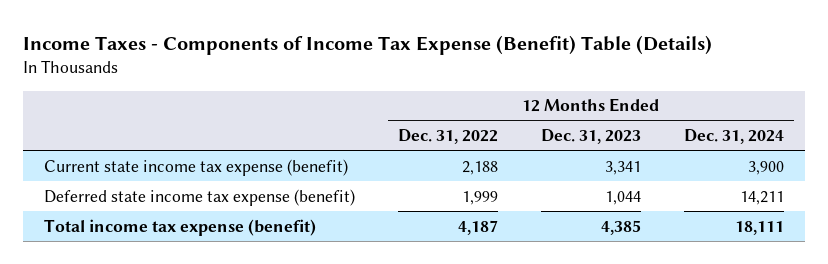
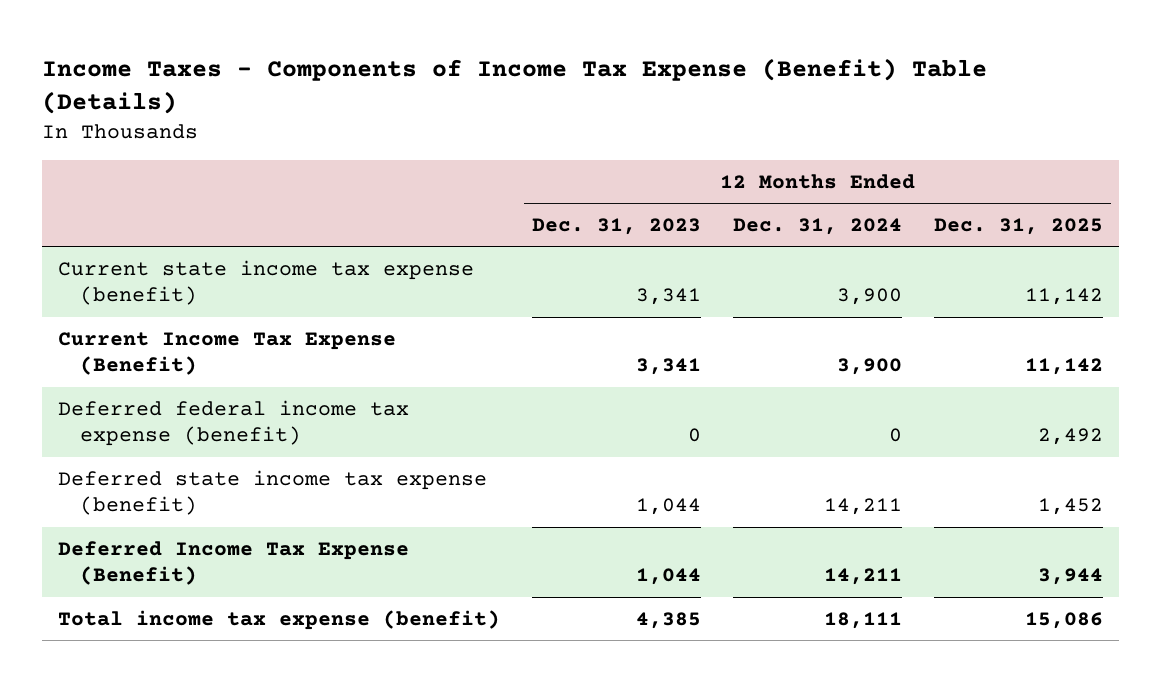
- | 12 Months Ended Dec. 31, 2022 | 12 Months Ended Dec. 31, 2023 | 12 Months Ended Dec. 31, 2024
+ | 12 Months Ended Dec. 31, 2023 | 12 Months Ended Dec. 31, 2024 | 12 Months Ended Dec. 31, 2025
+ Current Income Tax Expense (Benefit) | 3,341 | 3,900 | 11,142
+ Deferred federal income tax expense (benefit) | 0 | 0 | 2,492
+ Deferred Income Tax Expense (Benefit) | 1,044 | 14,211 | 3,944

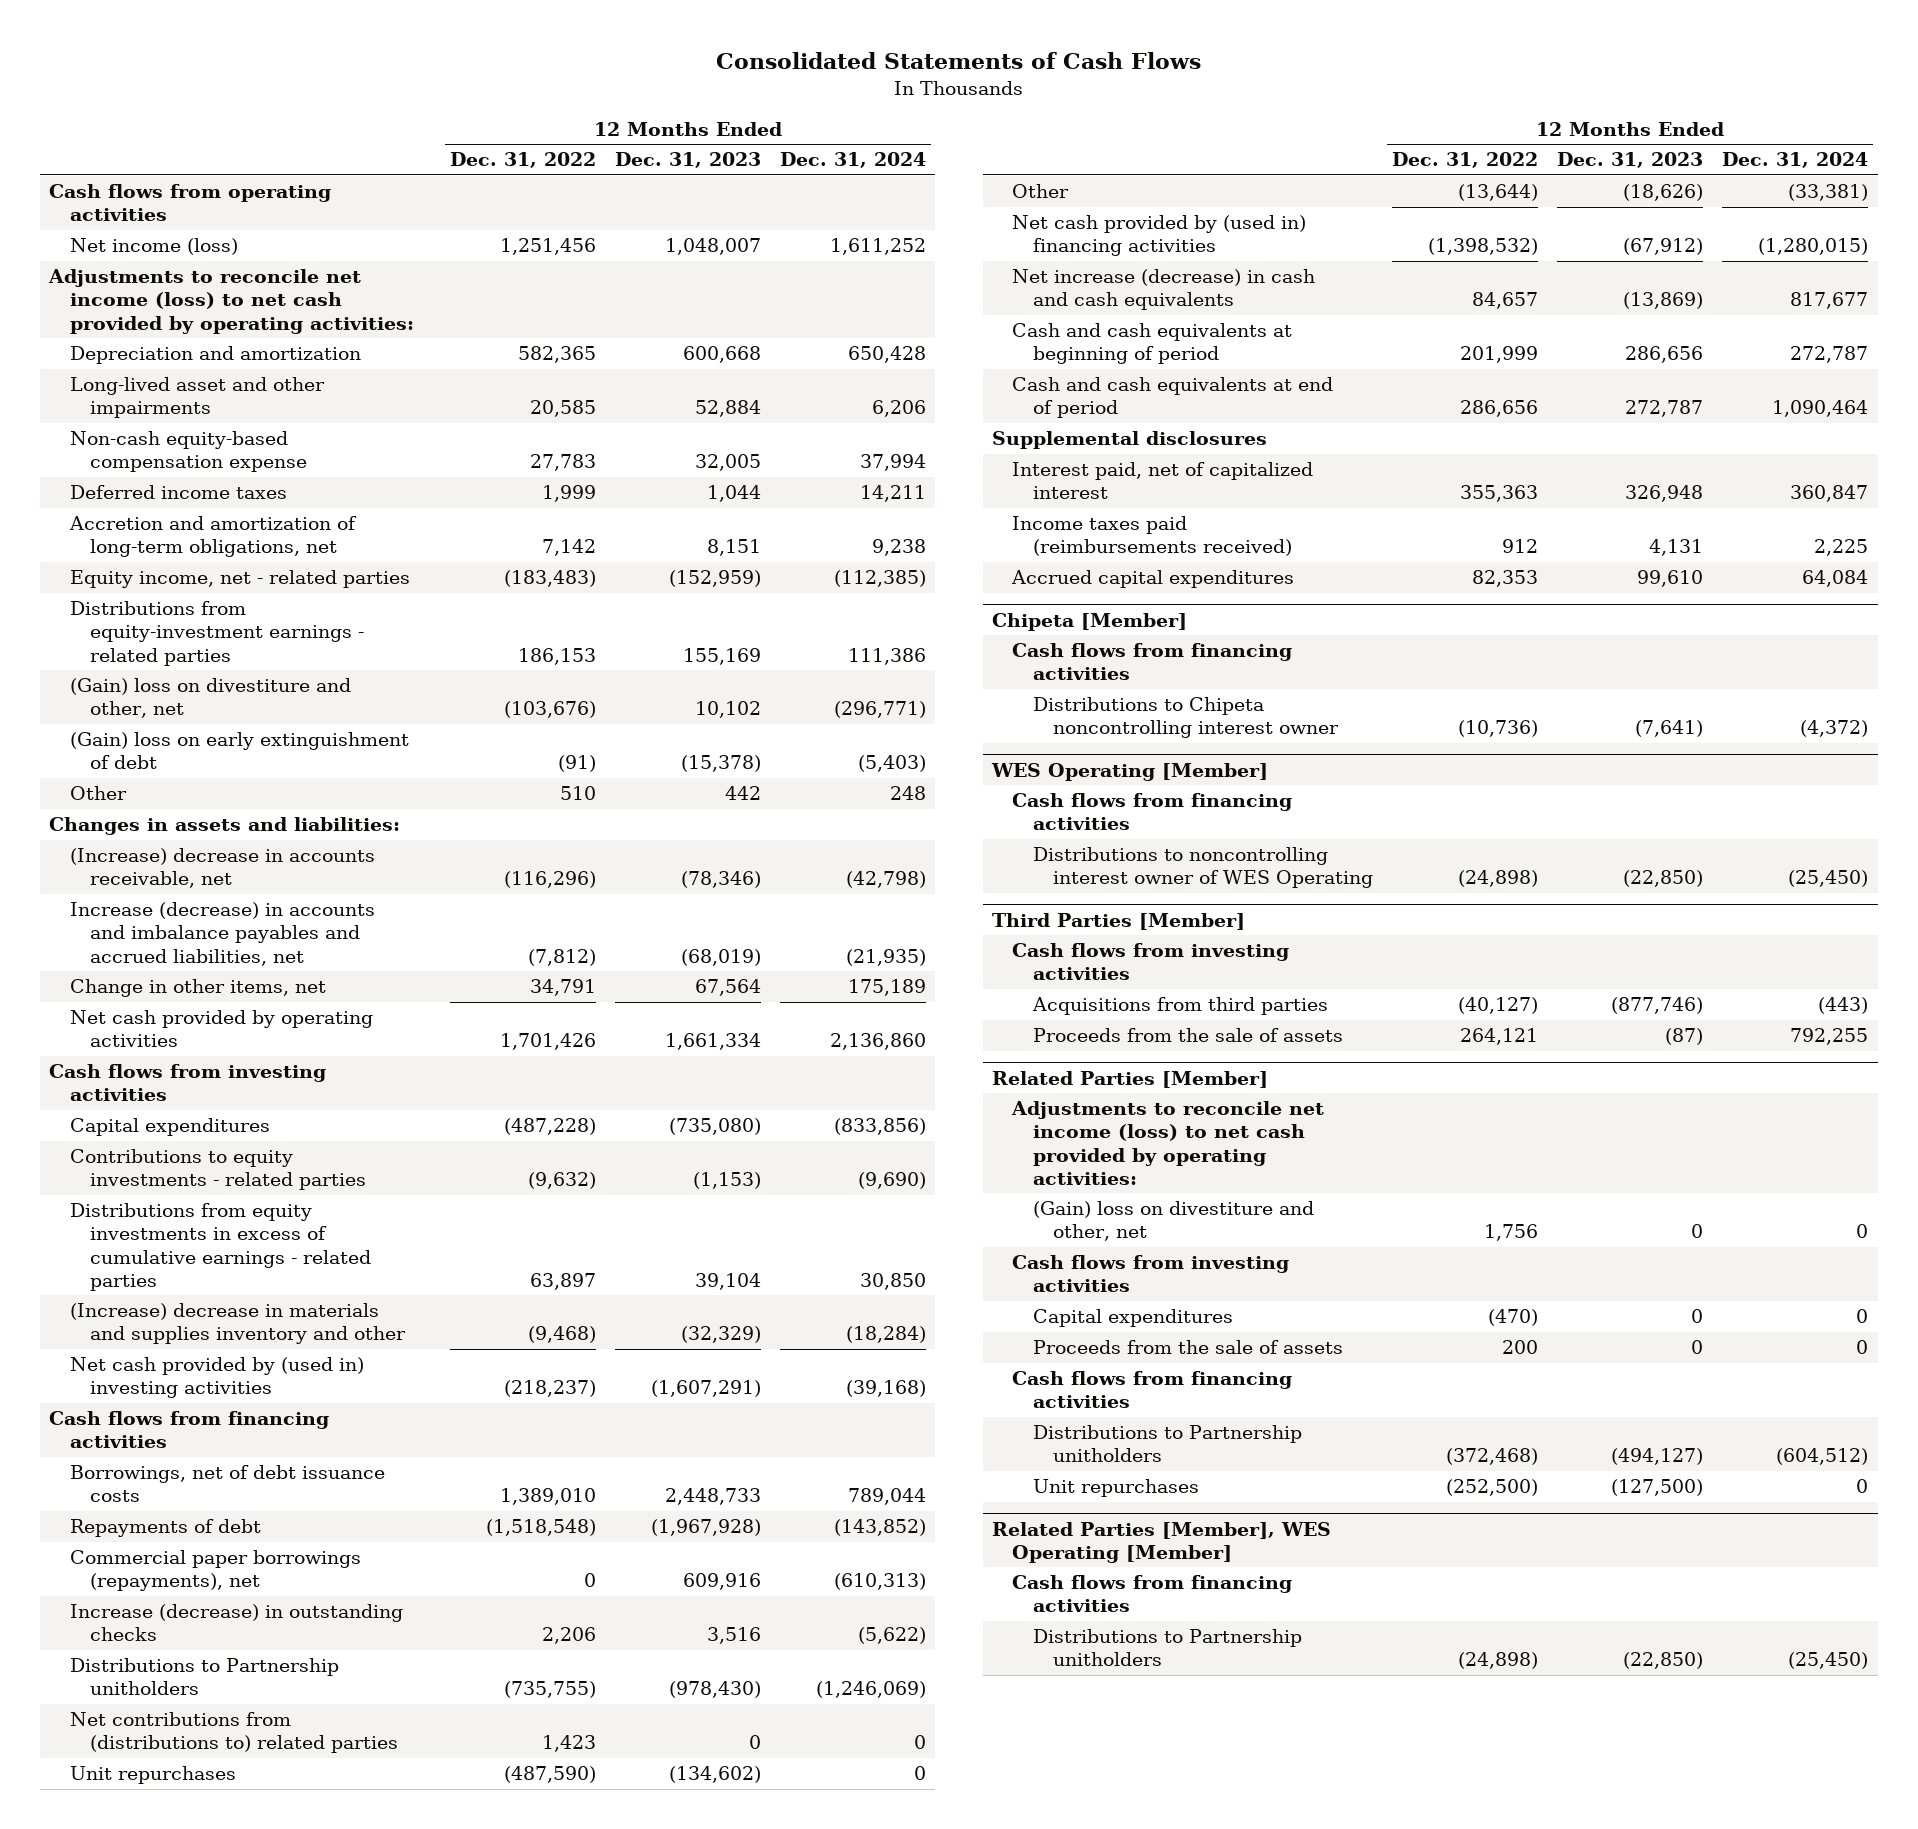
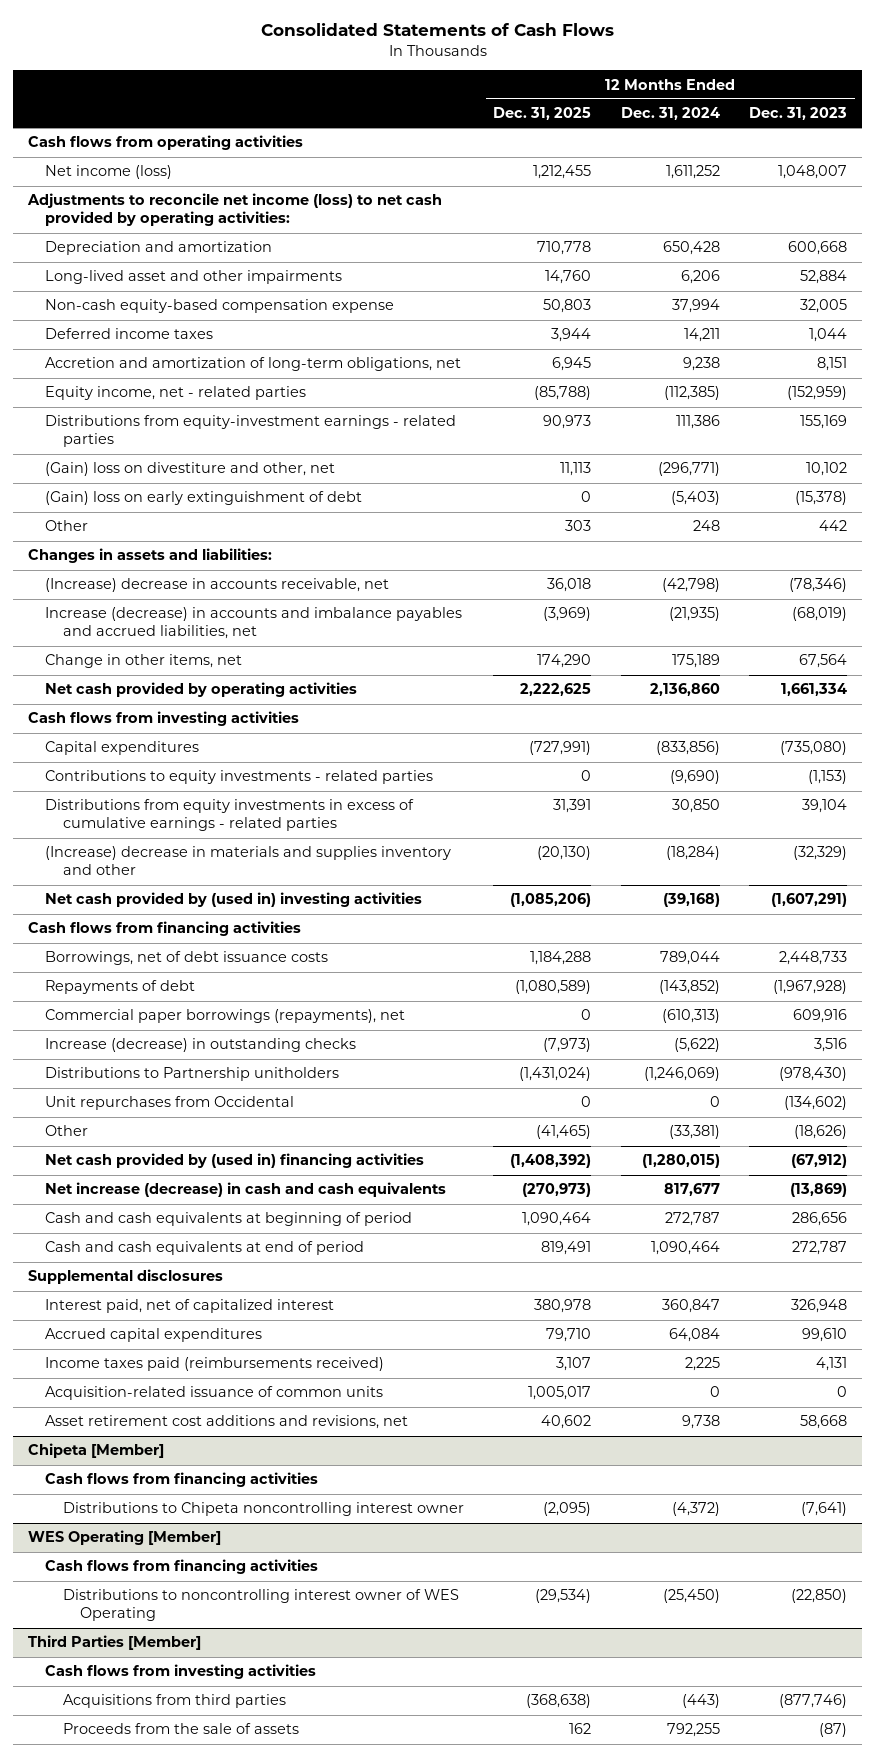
- | 12 Months Ended Dec. 31, 2022 | 12 Months Ended Dec. 31, 2023 | 12 Months Ended Dec. 31, 2024
+ | 12 Months Ended Dec. 31, 2025 | 12 Months Ended Dec. 31, 2024 | 12 Months Ended Dec. 31, 2023
- Net contributions from (distributions to) related parties | 1,423 | 0 | 0
- Unit repurchases | (487,590) | (134,602) | 0
+ Unit repurchases from Occidental | 0 | 0 | (134,602)
moved down: Income taxes paid (reimbursements received) | 3,107 | 2,225 | 4,131
+ Acquisition-related issuance of common units | 1,005,017 | 0 | 0
+ Asset retirement cost additions and revisions, net | 40,602 | 9,738 | 58,668
- Related Parties [Member]
- Adjustments to reconcile net income (loss) to net cash provided by operating activities:
- (Gain) loss on divestiture and other, net | 1,756 | 0 | 0
- Cash flows from investing activities
- Capital expenditures | (470) | 0 | 0
- Proceeds from the sale of assets | 200 | 0 | 0
- Cash flows from financing activities
- Distributions to Partnership unitholders | (372,468) | (494,127) | (604,512)
- Unit repurchases | (252,500) | (127,500) | 0
- Related Parties [Member], WES Operating [Member]
- Cash flows from financing activities
- Distributions to Partnership unitholders | (24,898) | (22,850) | (25,450)

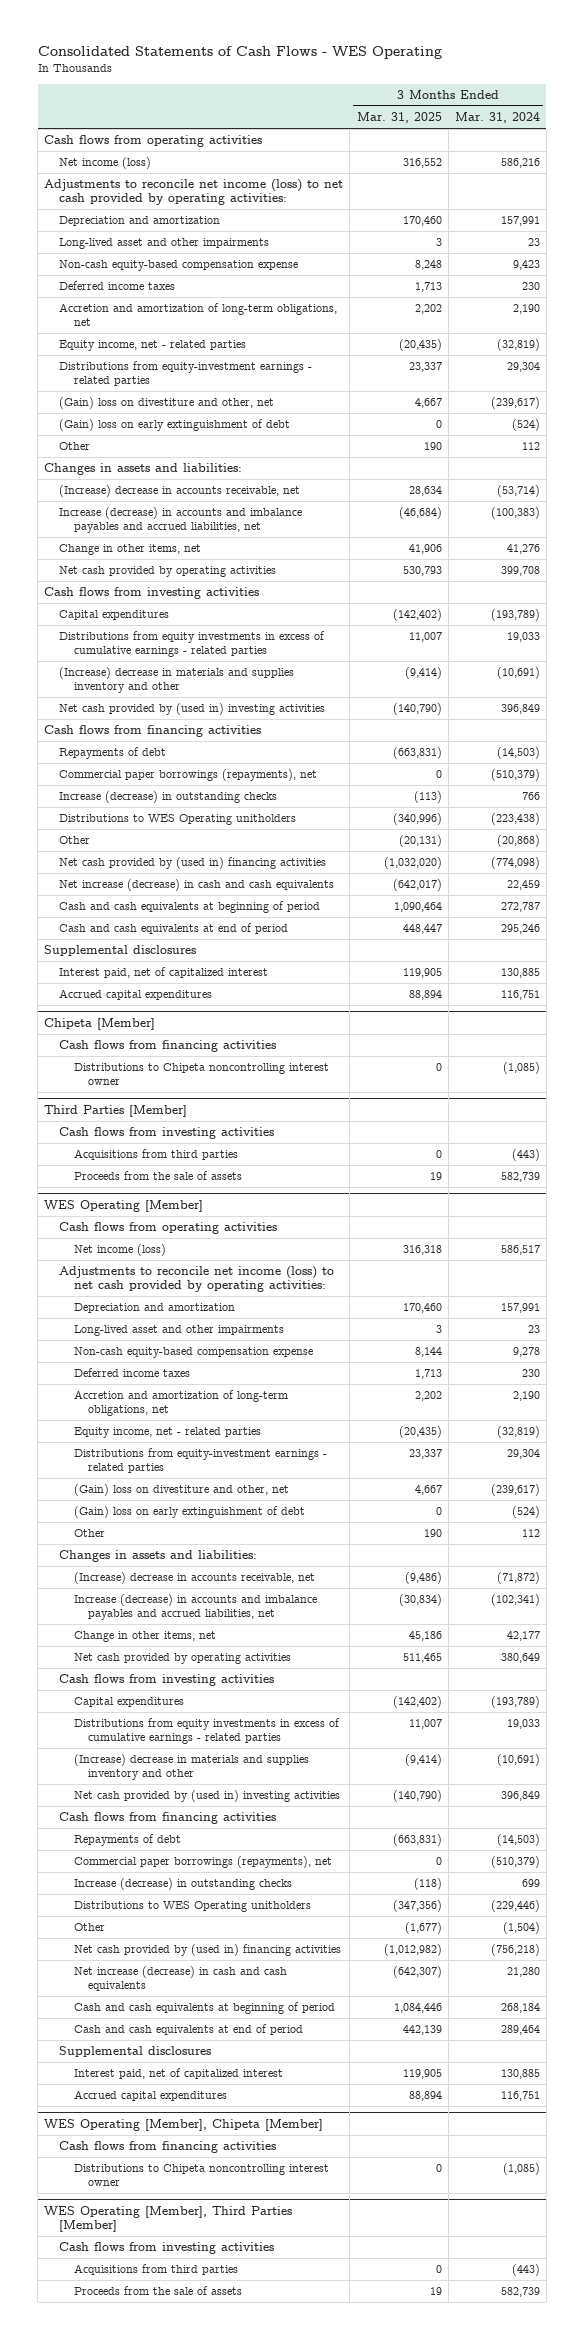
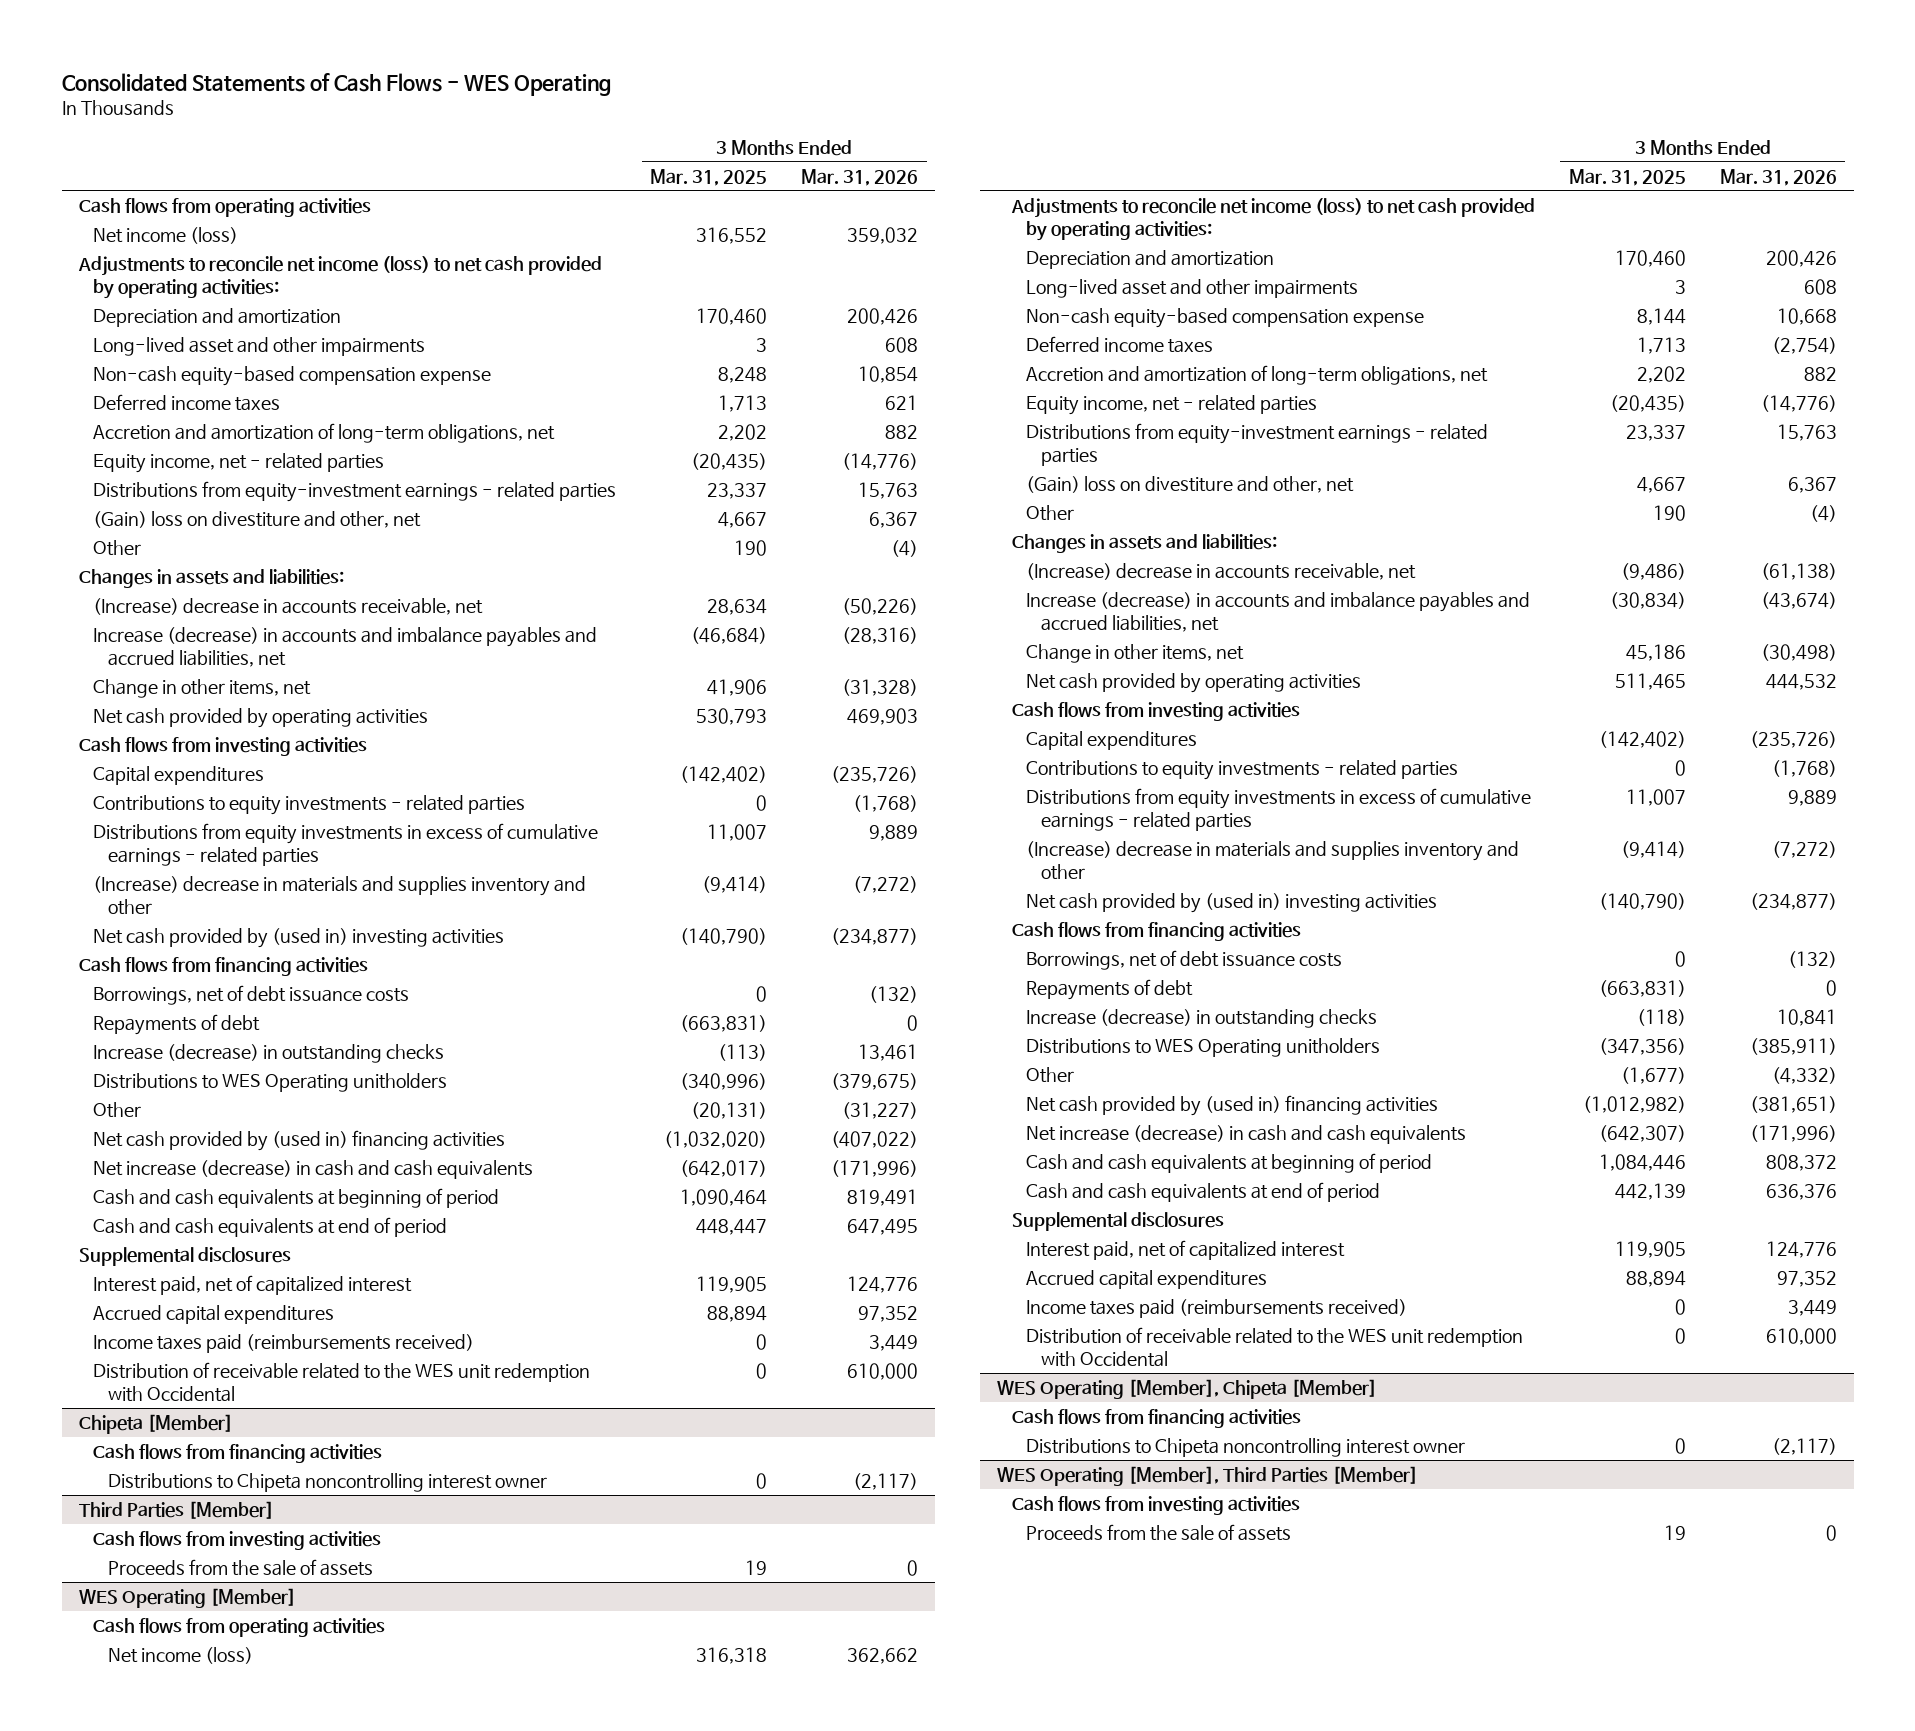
- | 3 Months Ended Mar. 31, 2025 | 3 Months Ended Mar. 31, 2024
+ | 3 Months Ended Mar. 31, 2025 | 3 Months Ended Mar. 31, 2026
- (Gain) loss on early extinguishment of debt | 0 | (524)
+ Contributions to equity investments - related parties | 0 | (1,768)
+ Borrowings, net of debt issuance costs | 0 | (132)
- Commercial paper borrowings (repayments), net | 0 | (510,379)
+ Income taxes paid (reimbursements received) | 0 | 3,449
+ Distribution of receivable related to the WES unit redemption with Occidental | 0 | 610,000
@ Third Parties [Member]
- Acquisitions from third parties | 0 | (443)
@ WES Operating [Member]
- (Gain) loss on early extinguishment of debt | 0 | (524)
+ Contributions to equity investments - related parties | 0 | (1,768)
+ Borrowings, net of debt issuance costs | 0 | (132)
- Commercial paper borrowings (repayments), net | 0 | (510,379)
+ Income taxes paid (reimbursements received) | 0 | 3,449
+ Distribution of receivable related to the WES unit redemption with Occidental | 0 | 610,000
@ WES Operating [Member], Third Parties [Member]
- Acquisitions from third parties | 0 | (443)

